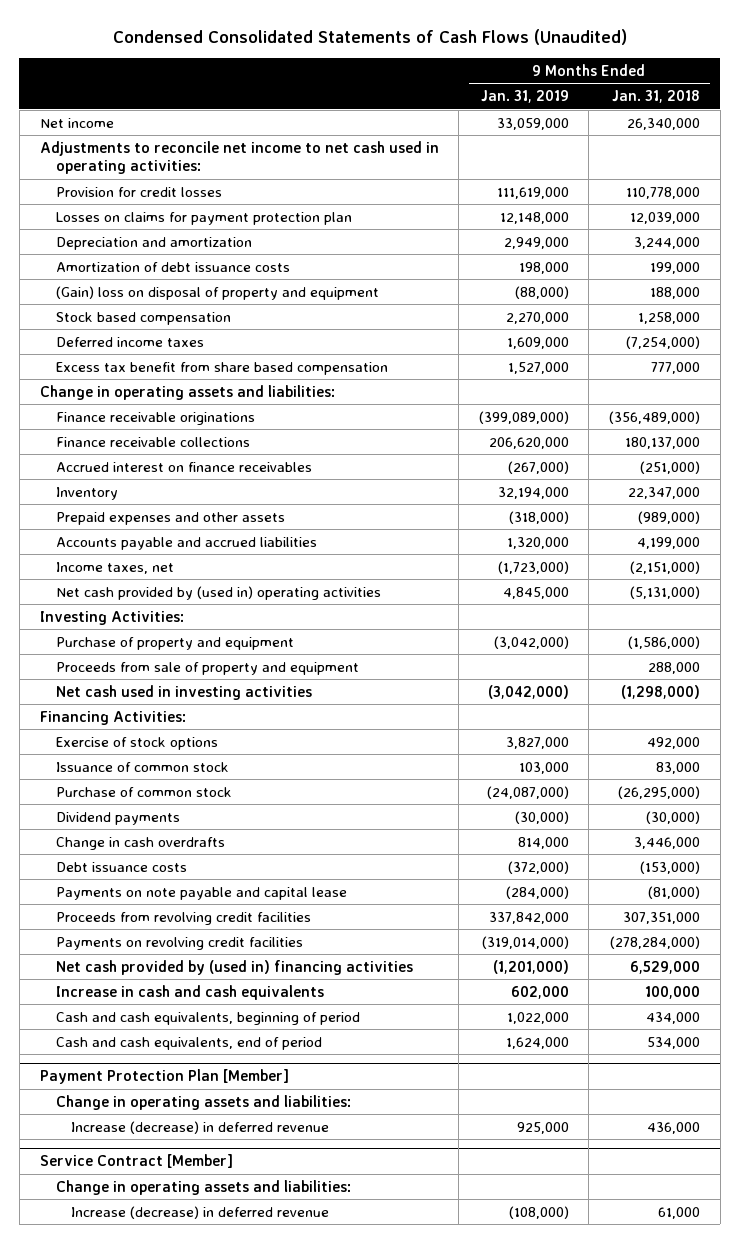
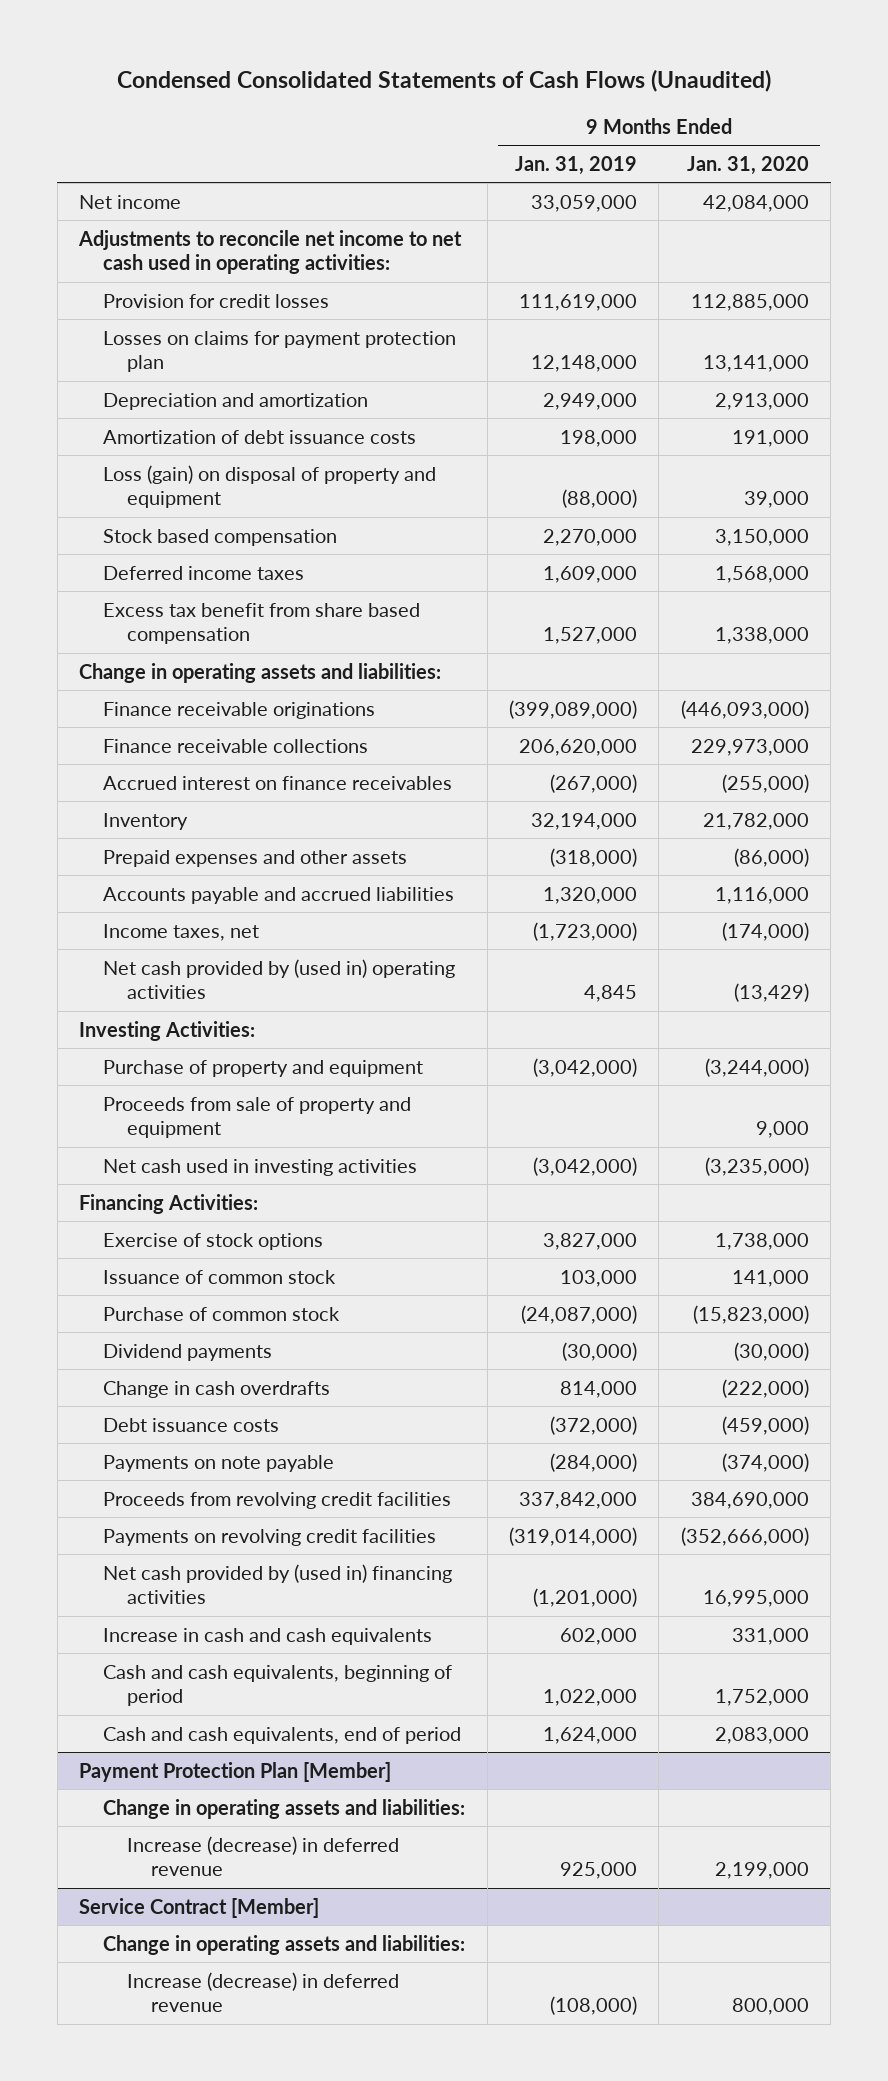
- | 9 Months Ended Jan. 31, 2019 | 9 Months Ended Jan. 31, 2018
+ | 9 Months Ended Jan. 31, 2019 | 9 Months Ended Jan. 31, 2020
- (Gain) loss on disposal of property and equipment | (88,000) | 188,000
+ Loss (gain) on disposal of property and equipment | (88,000) | 39,000
- Net cash provided by (used in) operating activities | 4,845,000 | (5,131,000)
+ Net cash provided by (used in) operating activities | 4,845 | (13,429)
- Payments on note payable and capital lease | (284,000) | (81,000)
+ Payments on note payable | (284,000) | (374,000)

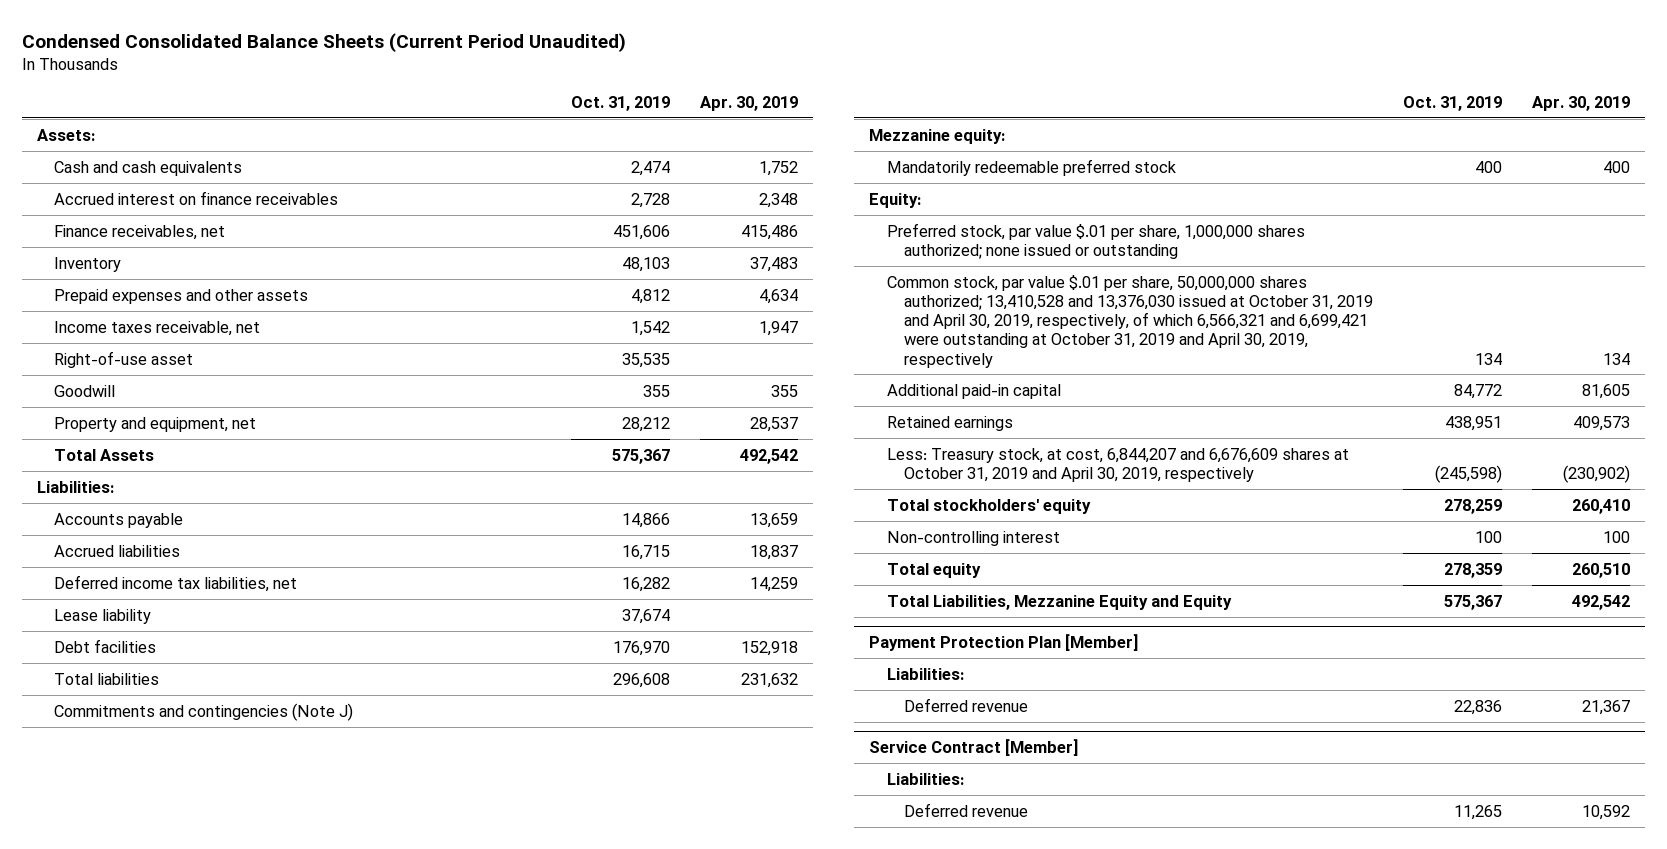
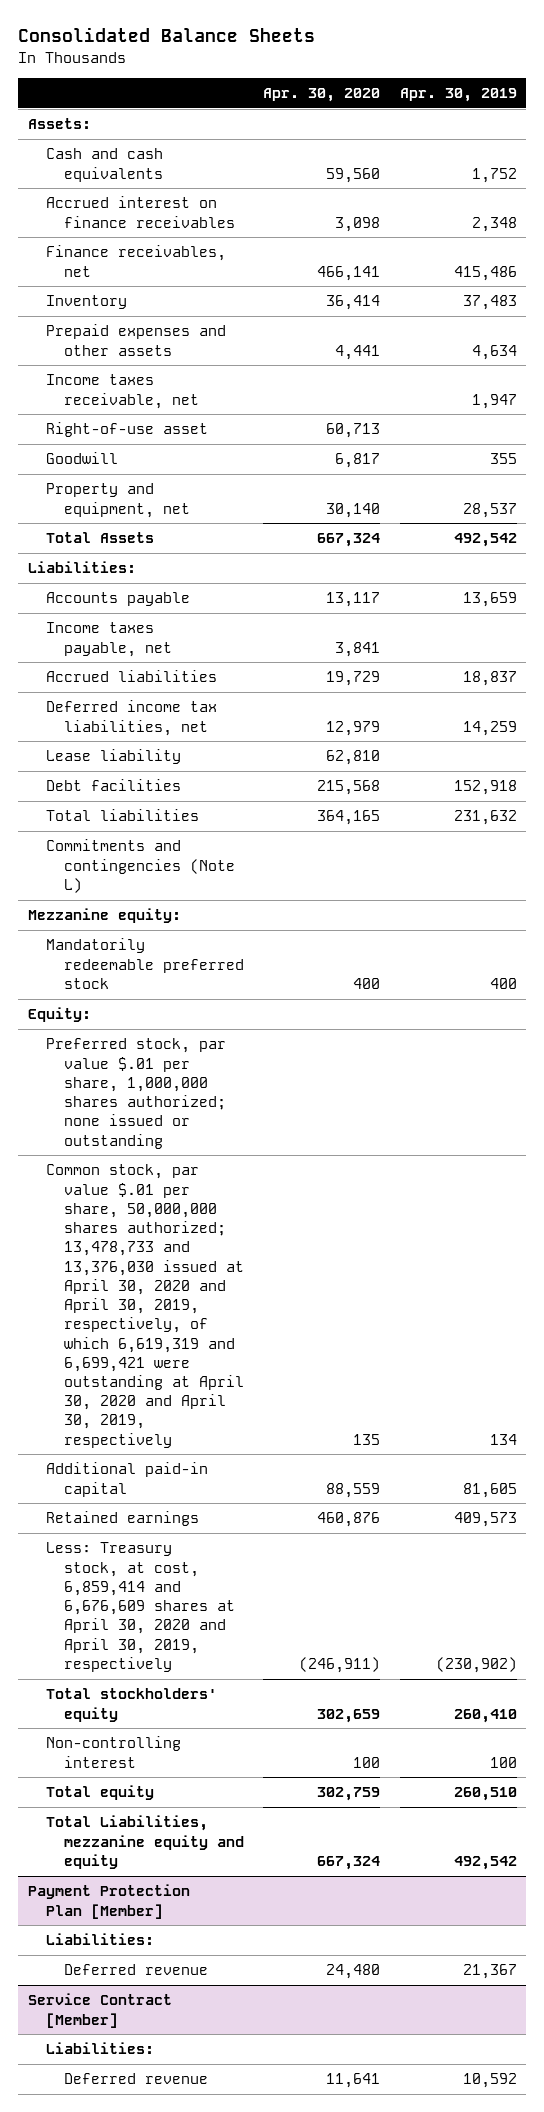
- Condensed Consolidated Balance Sheets (Current Period Unaudited)
+ Consolidated Balance Sheets
- | Oct. 31, 2019 | Apr. 30, 2019
+ | Apr. 30, 2020 | Apr. 30, 2019
+ Income taxes payable, net | 3,841 |
- Commitments and contingencies (Note J)
+ Commitments and contingencies (Note L)
- Common stock, par value $.01 per share, 50,000,000 shares authorized; 13,410,528 and 13,376,030 issued at October 31, 2019 and April 30, 2019, respectively, of which 6,566,321 and 6,699,421 were outstanding at October 31, 2019 and April 30, 2019, respectively | 134 | 134
+ Common stock, par value $.01 per share, 50,000,000 shares authorized; 13,478,733 and 13,376,030 issued at April 30, 2020 and April 30, 2019, respectively, of which 6,619,319 and 6,699,421 were outstanding at April 30, 2020 and April 30, 2019, respectively | 135 | 134
- Less: Treasury stock, at cost, 6,844,207 and 6,676,609 shares at October 31, 2019 and April 30, 2019, respectively | (245,598) | (230,902)
+ Less: Treasury stock, at cost, 6,859,414 and 6,676,609 shares at April 30, 2020 and April 30, 2019, respectively | (246,911) | (230,902)
- Total Liabilities, Mezzanine Equity and Equity | 575,367 | 492,542
+ Total Liabilities, mezzanine equity and equity | 667,324 | 492,542

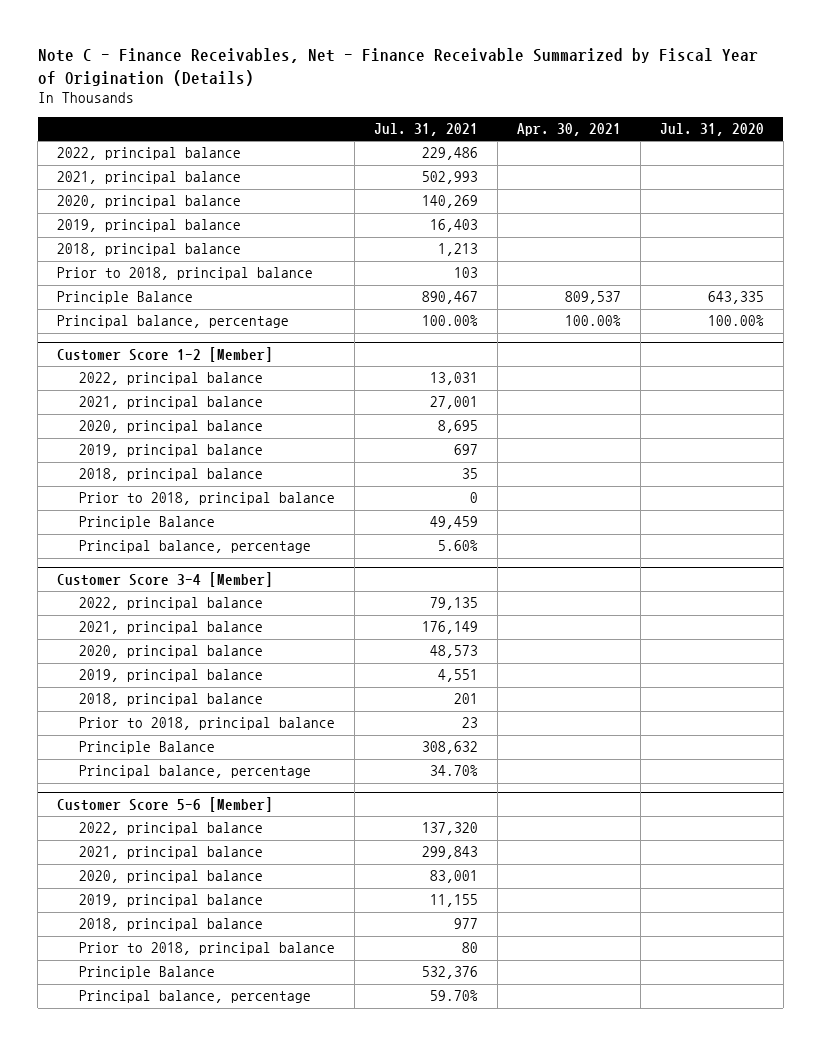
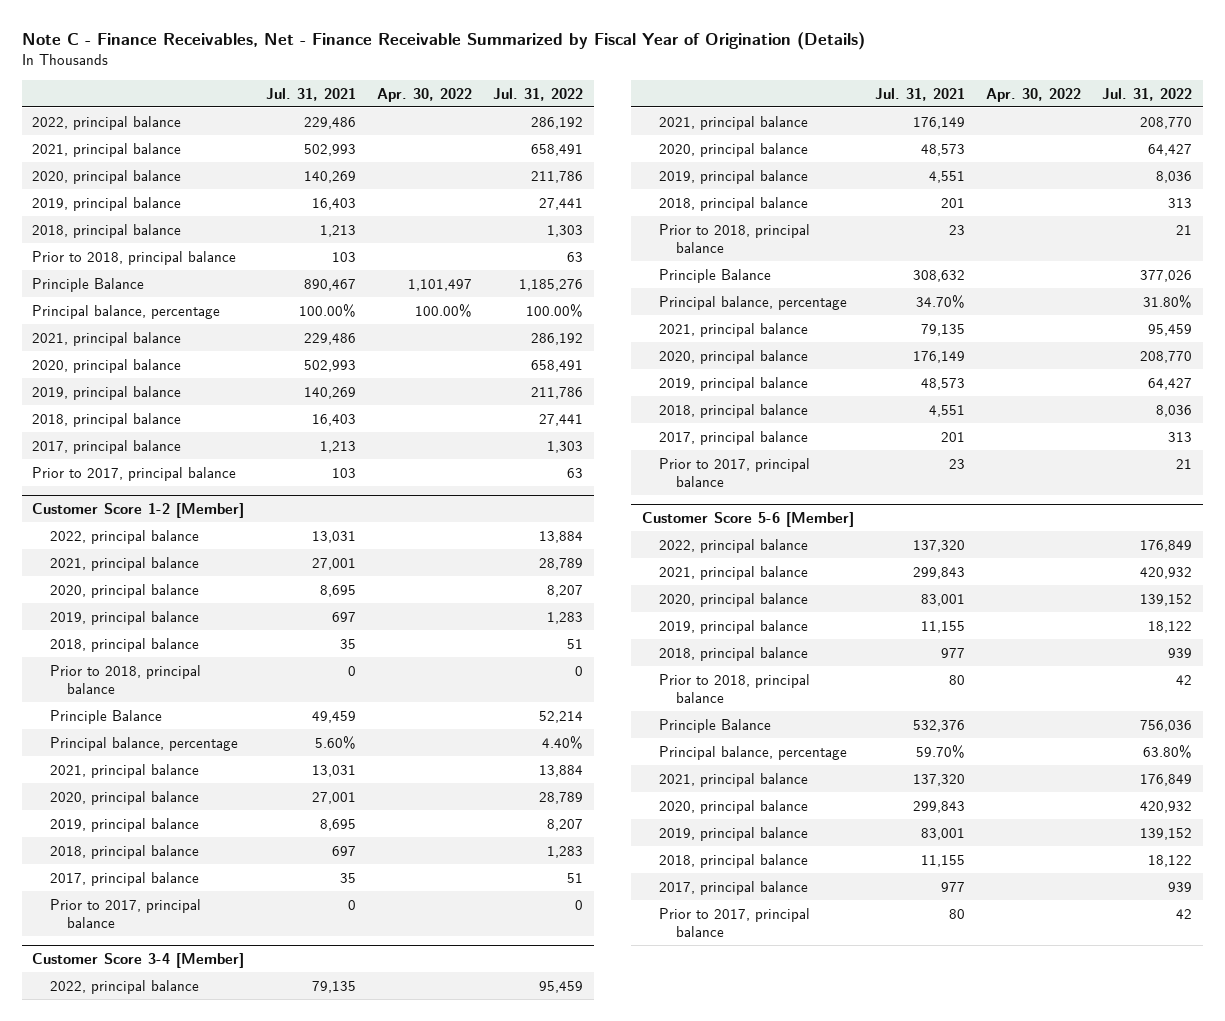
- | Jul. 31, 2021 | Apr. 30, 2021 | Jul. 31, 2020
+ | Jul. 31, 2021 | Apr. 30, 2022 | Jul. 31, 2022
+ 2021, principal balance | 229,486 | | 286,192
+ 2020, principal balance | 502,993 | | 658,491
+ 2019, principal balance | 140,269 | | 211,786
+ 2018, principal balance | 16,403 | | 27,441
+ 2017, principal balance | 1,213 | | 1,303
+ Prior to 2017, principal balance | 103 | | 63
@ Customer Score 1-2 [Member]
+ 2021, principal balance | 13,031 | | 13,884
+ 2020, principal balance | 27,001 | | 28,789
+ 2019, principal balance | 8,695 | | 8,207
+ 2018, principal balance | 697 | | 1,283
+ 2017, principal balance | 35 | | 51
+ Prior to 2017, principal balance | 0 | | 0
@ Customer Score 3-4 [Member]
+ 2021, principal balance | 79,135 | | 95,459
+ 2020, principal balance | 176,149 | | 208,770
+ 2019, principal balance | 48,573 | | 64,427
+ 2018, principal balance | 4,551 | | 8,036
+ 2017, principal balance | 201 | | 313
+ Prior to 2017, principal balance | 23 | | 21
@ Customer Score 5-6 [Member]
+ 2021, principal balance | 137,320 | | 176,849
+ 2020, principal balance | 299,843 | | 420,932
+ 2019, principal balance | 83,001 | | 139,152
+ 2018, principal balance | 11,155 | | 18,122
+ 2017, principal balance | 977 | | 939
+ Prior to 2017, principal balance | 80 | | 42

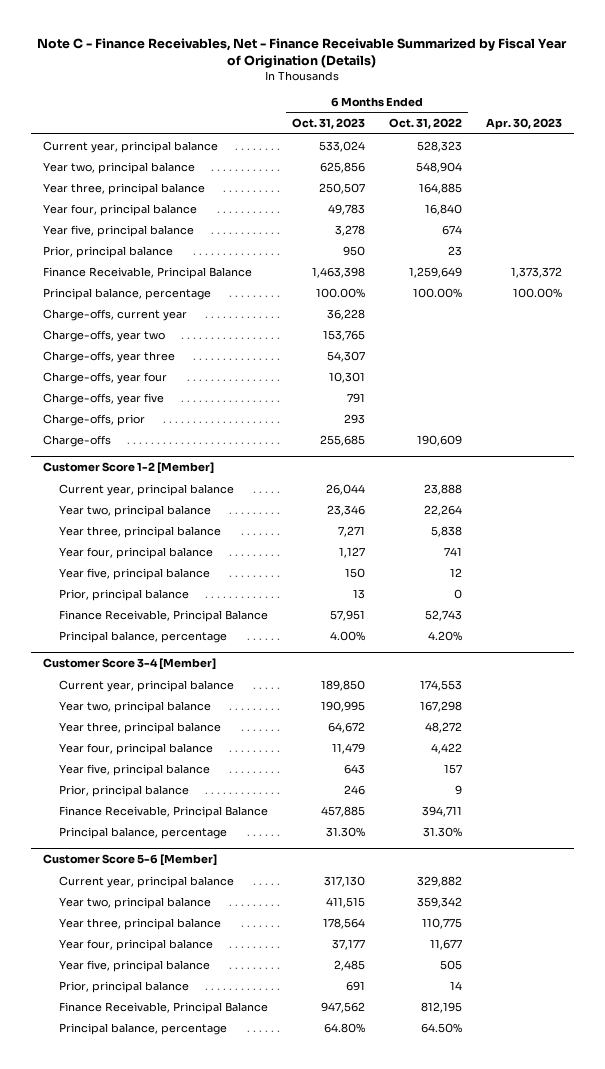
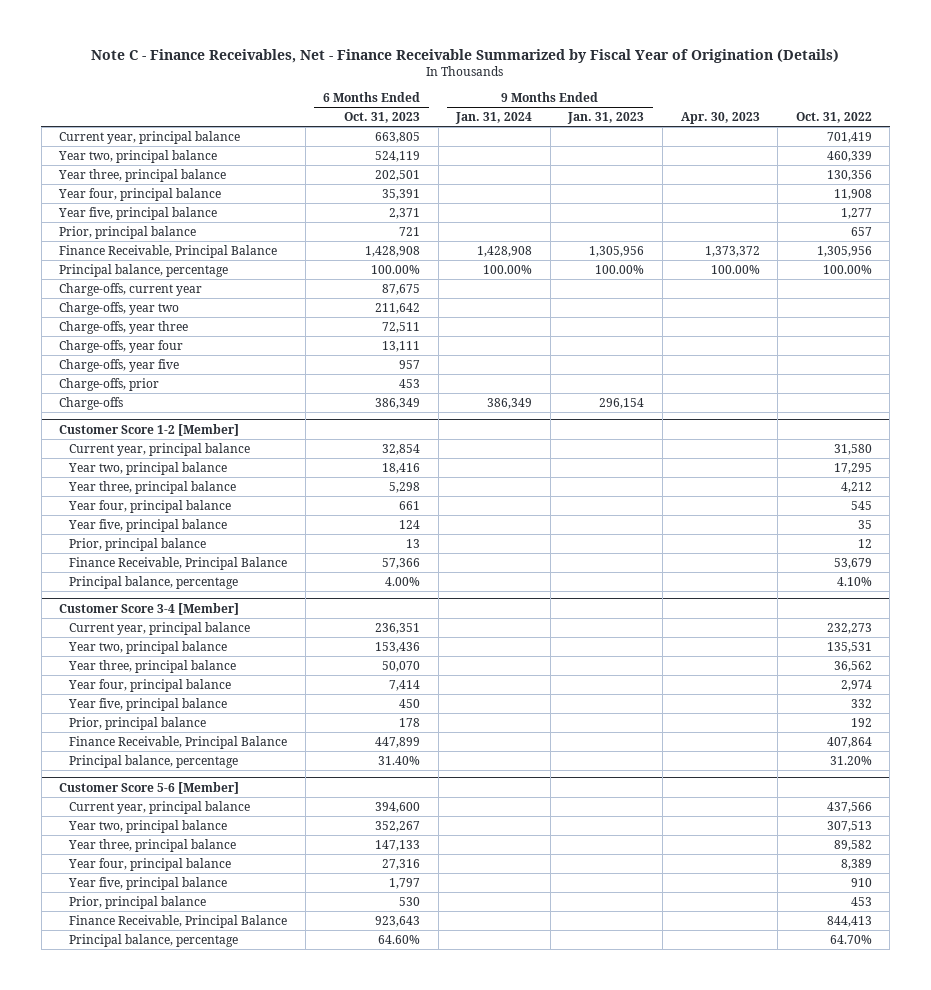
- | 6 Months Ended Oct. 31, 2023 | 6 Months Ended Oct. 31, 2022 | Apr. 30, 2023
+ | 6 Months Ended Oct. 31, 2023 | 9 Months Ended Jan. 31, 2024 | 9 Months Ended Jan. 31, 2023 | Apr. 30, 2023 | Oct. 31, 2022
- Current year, principal balance | 533,024 | 528,323 |
- Year two, principal balance | 625,856 | 548,904 |
- Year three, principal balance | 250,507 | 164,885 |
- Year four, principal balance | 49,783 | 16,840 |
- Year five, principal balance | 3,278 | 674 |
- Prior, principal balance | 950 | 23 |
- Finance Receivable, Principal Balance | 1,463,398 | 1,259,649 | 1,373,372
+ Current year, principal balance | 663,805 | | | | 701,419
+ Year two, principal balance | 524,119 | | | | 460,339
+ Year three, principal balance | 202,501 | | | | 130,356
+ Year four, principal balance | 35,391 | | | | 11,908
+ Year five, principal balance | 2,371 | | | | 1,277
+ Prior, principal balance | 721 | | | | 657
+ Finance Receivable, Principal Balance | 1,428,908 | 1,428,908 | 1,305,956 | 1,373,372 | 1,305,956
- Charge-offs, current year | 36,228 | |
- Charge-offs, year two | 153,765 | |
- Charge-offs, year three | 54,307 | |
- Charge-offs, year four | 10,301 | |
- Charge-offs, year five | 791 | |
- Charge-offs, prior | 293 | |
- Charge-offs | 255,685 | 190,609 |
+ Charge-offs, current year | 87,675 | | | |
+ Charge-offs, year two | 211,642 | | | |
+ Charge-offs, year three | 72,511 | | | |
+ Charge-offs, year four | 13,111 | | | |
+ Charge-offs, year five | 957 | | | |
+ Charge-offs, prior | 453 | | | |
+ Charge-offs | 386,349 | 386,349 | 296,154 | |
@ Customer Score 1-2 [Member]
- Current year, principal balance | 26,044 | 23,888 |
- Year two, principal balance | 23,346 | 22,264 |
- Year three, principal balance | 7,271 | 5,838 |
- Year four, principal balance | 1,127 | 741 |
- Year five, principal balance | 150 | 12 |
+ Current year, principal balance | 32,854 | | | | 31,580
+ Year two, principal balance | 18,416 | | | | 17,295
+ Year three, principal balance | 5,298 | | | | 4,212
+ Year four, principal balance | 661 | | | | 545
+ Year five, principal balance | 124 | | | | 35
- Finance Receivable, Principal Balance | 57,951 | 52,743 |
+ Finance Receivable, Principal Balance | 57,366 | | | | 53,679
@ Customer Score 3-4 [Member]
- Current year, principal balance | 189,850 | 174,553 |
- Year two, principal balance | 190,995 | 167,298 |
- Year three, principal balance | 64,672 | 48,272 |
- Year four, principal balance | 11,479 | 4,422 |
- Year five, principal balance | 643 | 157 |
- Prior, principal balance | 246 | 9 |
- Finance Receivable, Principal Balance | 457,885 | 394,711 |
- Principal balance, percentage | 31.30% | 31.30% |
+ Current year, principal balance | 236,351 | | | | 232,273
+ Year two, principal balance | 153,436 | | | | 135,531
+ Year three, principal balance | 50,070 | | | | 36,562
+ Year four, principal balance | 7,414 | | | | 2,974
+ Year five, principal balance | 450 | | | | 332
+ Prior, principal balance | 178 | | | | 192
+ Finance Receivable, Principal Balance | 447,899 | | | | 407,864
+ Principal balance, percentage | 31.40% | | | | 31.20%
@ Customer Score 5-6 [Member]
- Current year, principal balance | 317,130 | 329,882 |
- Year two, principal balance | 411,515 | 359,342 |
- Year three, principal balance | 178,564 | 110,775 |
- Year four, principal balance | 37,177 | 11,677 |
- Year five, principal balance | 2,485 | 505 |
- Prior, principal balance | 691 | 14 |
- Finance Receivable, Principal Balance | 947,562 | 812,195 |
- Principal balance, percentage | 64.80% | 64.50% |
+ Current year, principal balance | 394,600 | | | | 437,566
+ Year two, principal balance | 352,267 | | | | 307,513
+ Year three, principal balance | 147,133 | | | | 89,582
+ Year four, principal balance | 27,316 | | | | 8,389
+ Year five, principal balance | 1,797 | | | | 910
+ Prior, principal balance | 530 | | | | 453
+ Finance Receivable, Principal Balance | 923,643 | | | | 844,413
+ Principal balance, percentage | 64.60% | | | | 64.70%

